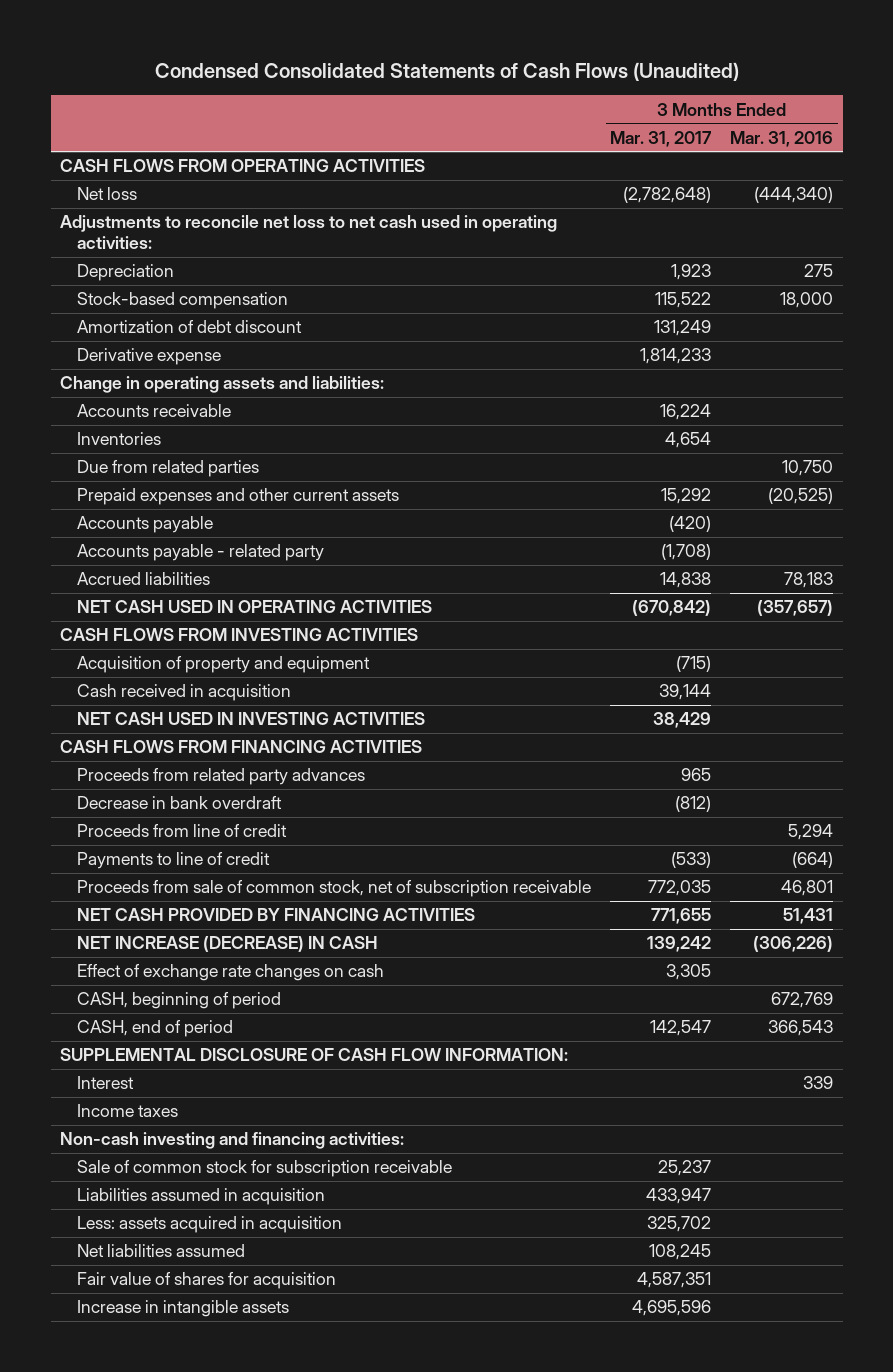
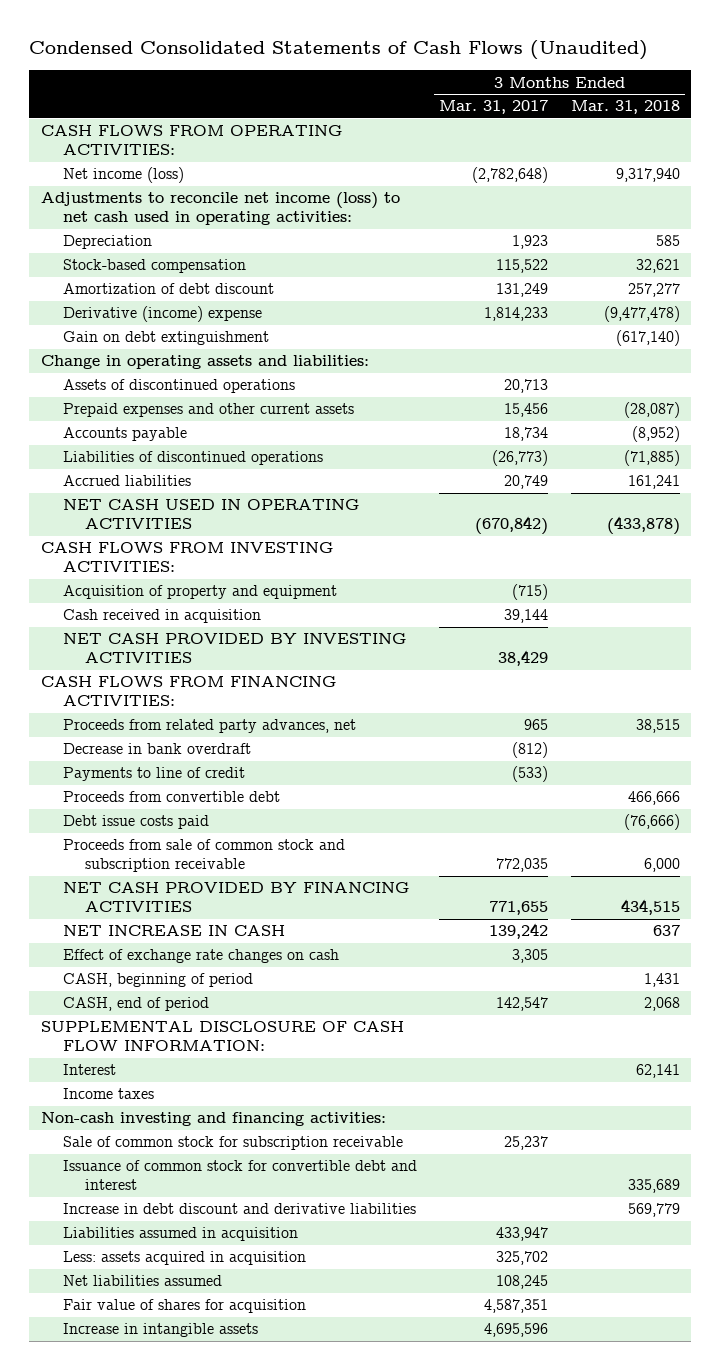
- | 3 Months Ended Mar. 31, 2017 | 3 Months Ended Mar. 31, 2016
+ | 3 Months Ended Mar. 31, 2017 | 3 Months Ended Mar. 31, 2018
- CASH FLOWS FROM OPERATING ACTIVITIES
- Net loss | (2,782,648) | (444,340)
- Adjustments to reconcile net loss to net cash used in operating activities:
+ CASH FLOWS FROM OPERATING ACTIVITIES:
+ Net income (loss) | (2,782,648) | 9,317,940
+ Adjustments to reconcile net income (loss) to net cash used in operating activities:
- Derivative expense | 1,814,233 |
+ Derivative (income) expense | 1,814,233 | (9,477,478)
+ Gain on debt extinguishment | | (617,140)
- Accounts receivable | 16,224 |
- Inventories | 4,654 |
- Due from related parties | | 10,750
- Prepaid expenses and other current assets | 15,292 | (20,525)
- Accounts payable | (420) |
- Accounts payable - related party | (1,708) |
- Accrued liabilities | 14,838 | 78,183
+ Assets of discontinued operations | 20,713 |
+ Prepaid expenses and other current assets | 15,456 | (28,087)
+ Accounts payable | 18,734 | (8,952)
+ Liabilities of discontinued operations | (26,773) | (71,885)
+ Accrued liabilities | 20,749 | 161,241
- CASH FLOWS FROM INVESTING ACTIVITIES
+ CASH FLOWS FROM INVESTING ACTIVITIES:
- NET CASH USED IN INVESTING ACTIVITIES | 38,429 |
- CASH FLOWS FROM FINANCING ACTIVITIES
- Proceeds from related party advances | 965 |
+ NET CASH PROVIDED BY INVESTING ACTIVITIES | 38,429 |
+ CASH FLOWS FROM FINANCING ACTIVITIES:
+ Proceeds from related party advances, net | 965 | 38,515
- Proceeds from line of credit | | 5,294
- Proceeds from sale of common stock, net of subscription receivable | 772,035 | 46,801
+ Proceeds from convertible debt | | 466,666
+ Debt issue costs paid | | (76,666)
+ Proceeds from sale of common stock and subscription receivable | 772,035 | 6,000
- NET INCREASE (DECREASE) IN CASH | 139,242 | (306,226)
+ NET INCREASE IN CASH | 139,242 | 637
+ Issuance of common stock for convertible debt and interest | | 335,689
+ Increase in debt discount and derivative liabilities | | 569,779

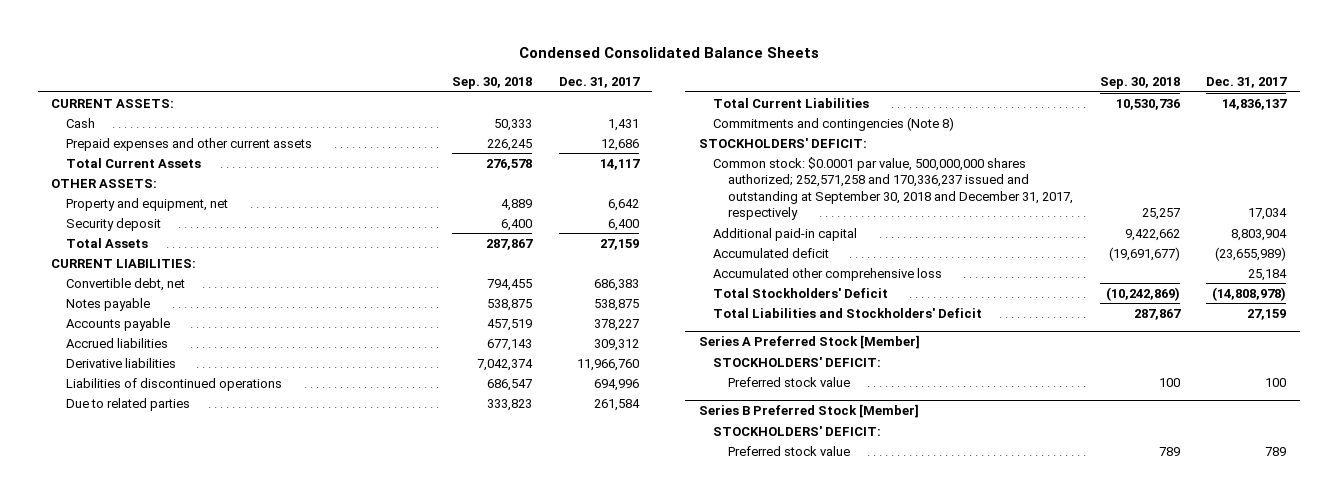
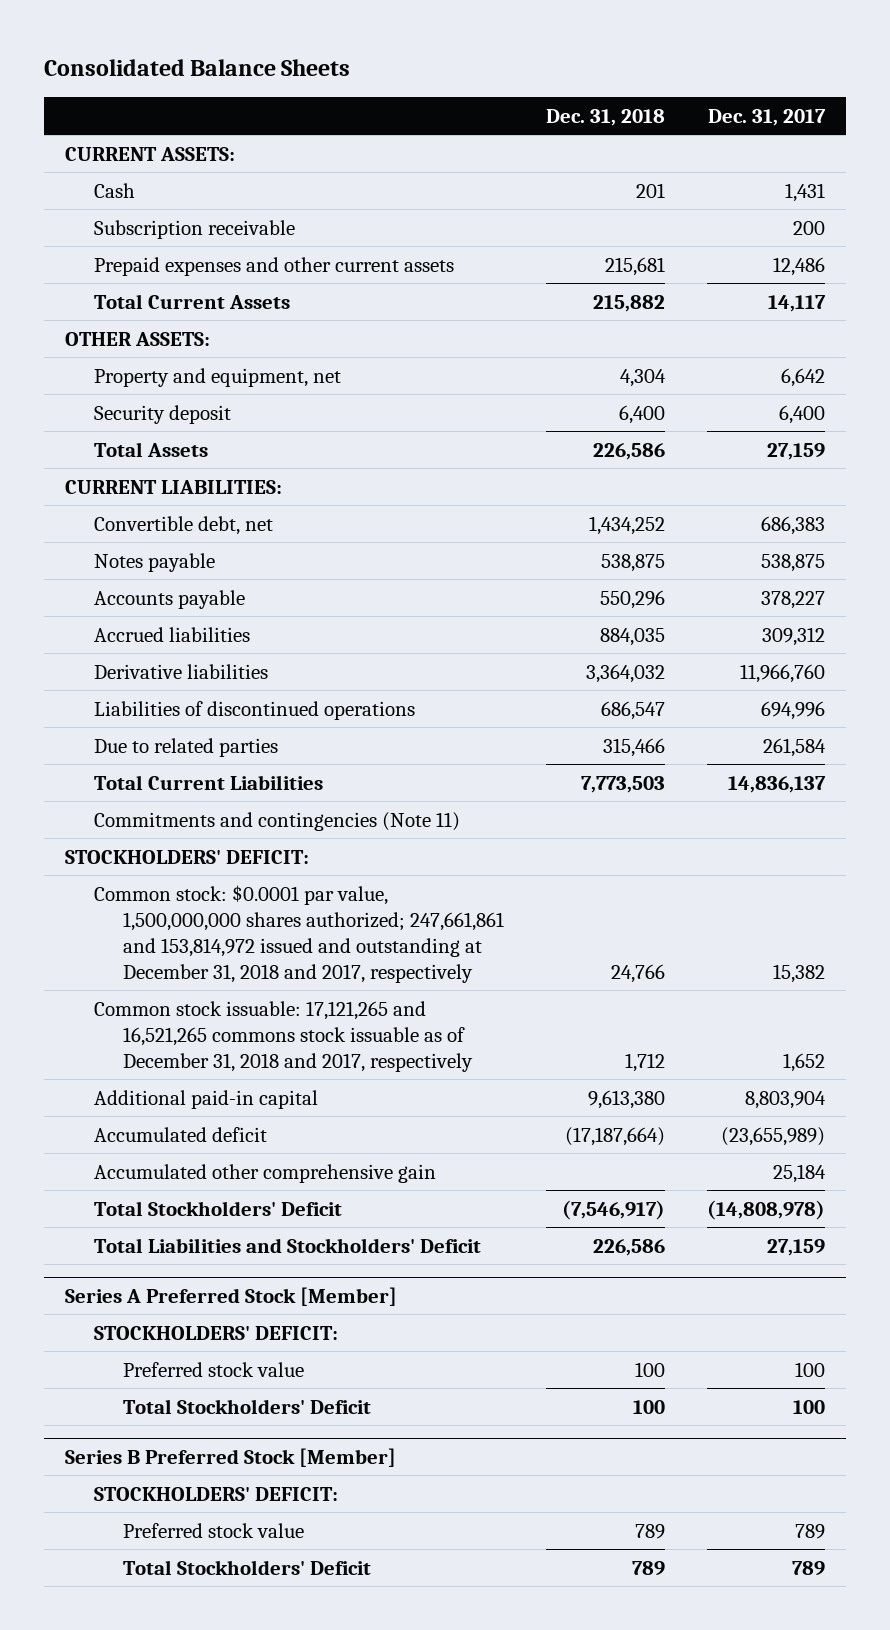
- Condensed Consolidated Balance Sheets
+ Consolidated Balance Sheets
- | Sep. 30, 2018 | Dec. 31, 2017
+ | Dec. 31, 2018 | Dec. 31, 2017
- Prepaid expenses and other current assets | 226,245 | 12,686
+ Subscription receivable | | 200
+ Prepaid expenses and other current assets | 215,681 | 12,486
- Commitments and contingencies (Note 8)
+ Commitments and contingencies (Note 11)
- Common stock: $0.0001 par value, 500,000,000 shares authorized; 252,571,258 and 170,336,237 issued and outstanding at September 30, 2018 and December 31, 2017, respectively | 25,257 | 17,034
+ Common stock: $0.0001 par value, 1,500,000,000 shares authorized; 247,661,861 and 153,814,972 issued and outstanding at December 31, 2018 and 2017, respectively | 24,766 | 15,382
+ Common stock issuable: 17,121,265 and 16,521,265 commons stock issuable as of December 31, 2018 and 2017, respectively | 1,712 | 1,652
- Accumulated other comprehensive loss | | 25,184
+ Accumulated other comprehensive gain | | 25,184
@ Series A Preferred Stock [Member]
+ Total Stockholders' Deficit | 100 | 100
@ Series B Preferred Stock [Member]
+ Total Stockholders' Deficit | 789 | 789

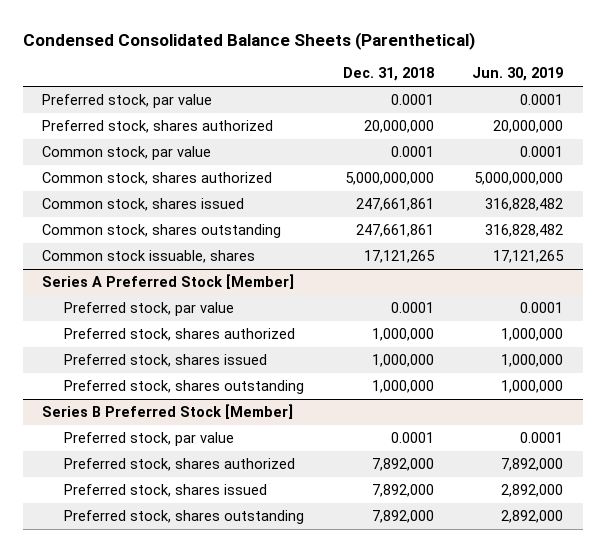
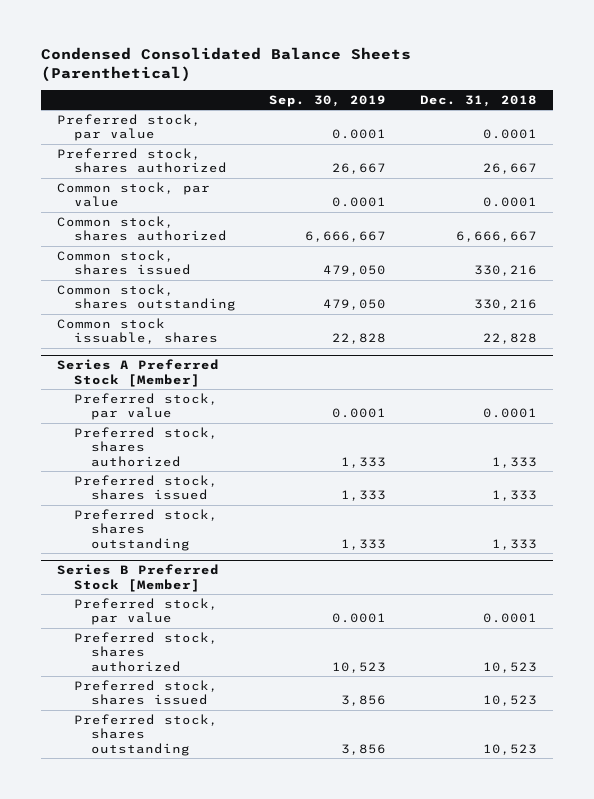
- | Dec. 31, 2018 | Jun. 30, 2019
+ | Sep. 30, 2019 | Dec. 31, 2018
- Preferred stock, shares authorized | 20,000,000 | 20,000,000
+ Preferred stock, shares authorized | 26,667 | 26,667
- Common stock, shares authorized | 5,000,000,000 | 5,000,000,000
- Common stock, shares issued | 247,661,861 | 316,828,482
- Common stock, shares outstanding | 247,661,861 | 316,828,482
- Common stock issuable, shares | 17,121,265 | 17,121,265
+ Common stock, shares authorized | 6,666,667 | 6,666,667
+ Common stock, shares issued | 479,050 | 330,216
+ Common stock, shares outstanding | 479,050 | 330,216
+ Common stock issuable, shares | 22,828 | 22,828
@ Series A Preferred Stock [Member]
- Preferred stock, shares authorized | 1,000,000 | 1,000,000
- Preferred stock, shares issued | 1,000,000 | 1,000,000
- Preferred stock, shares outstanding | 1,000,000 | 1,000,000
+ Preferred stock, shares authorized | 1,333 | 1,333
+ Preferred stock, shares issued | 1,333 | 1,333
+ Preferred stock, shares outstanding | 1,333 | 1,333
@ Series B Preferred Stock [Member]
- Preferred stock, shares authorized | 7,892,000 | 7,892,000
- Preferred stock, shares issued | 7,892,000 | 2,892,000
- Preferred stock, shares outstanding | 7,892,000 | 2,892,000
+ Preferred stock, shares authorized | 10,523 | 10,523
+ Preferred stock, shares issued | 3,856 | 10,523
+ Preferred stock, shares outstanding | 3,856 | 10,523

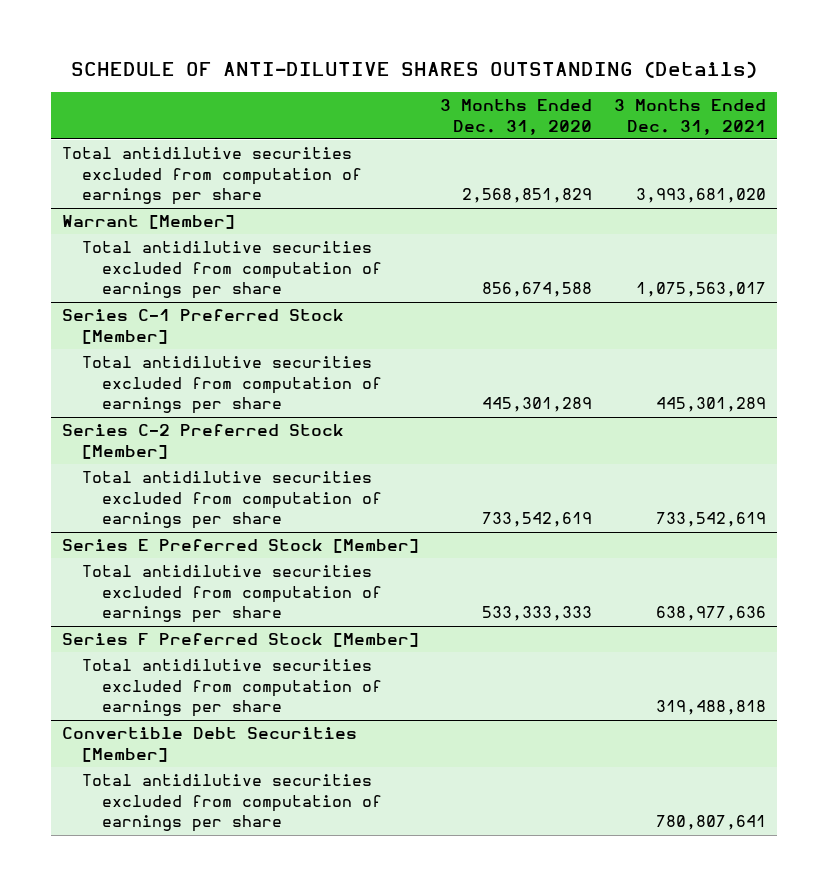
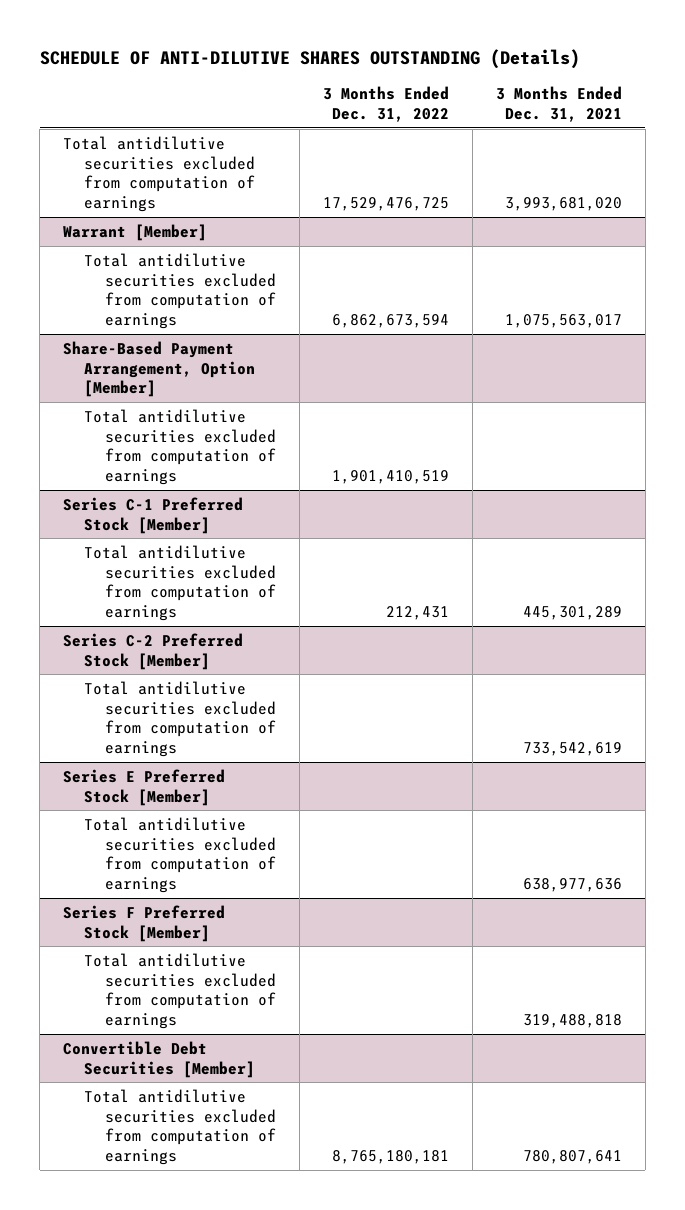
- | 3 Months Ended Dec. 31, 2020 | 3 Months Ended Dec. 31, 2021
+ | 3 Months Ended Dec. 31, 2022 | 3 Months Ended Dec. 31, 2021
- Total antidilutive securities excluded from computation of earnings per share | 2,568,851,829 | 3,993,681,020
+ Total antidilutive securities excluded from computation of earnings | 17,529,476,725 | 3,993,681,020
@ Warrant [Member]
- Total antidilutive securities excluded from computation of earnings per share | 856,674,588 | 1,075,563,017
+ Total antidilutive securities excluded from computation of earnings | 6,862,673,594 | 1,075,563,017
+ Share-Based Payment Arrangement, Option [Member]
+ Total antidilutive securities excluded from computation of earnings | 1,901,410,519 |
@ Series C-1 Preferred Stock [Member]
- Total antidilutive securities excluded from computation of earnings per share | 445,301,289 | 445,301,289
+ Total antidilutive securities excluded from computation of earnings | 212,431 | 445,301,289
@ Series C-2 Preferred Stock [Member]
- Total antidilutive securities excluded from computation of earnings per share | 733,542,619 | 733,542,619
+ Total antidilutive securities excluded from computation of earnings | | 733,542,619
@ Series E Preferred Stock [Member]
- Total antidilutive securities excluded from computation of earnings per share | 533,333,333 | 638,977,636
+ Total antidilutive securities excluded from computation of earnings | | 638,977,636
@ Series F Preferred Stock [Member]
- Total antidilutive securities excluded from computation of earnings per share | | 319,488,818
+ Total antidilutive securities excluded from computation of earnings | | 319,488,818
@ Convertible Debt Securities [Member]
- Total antidilutive securities excluded from computation of earnings per share | | 780,807,641
+ Total antidilutive securities excluded from computation of earnings | 8,765,180,181 | 780,807,641

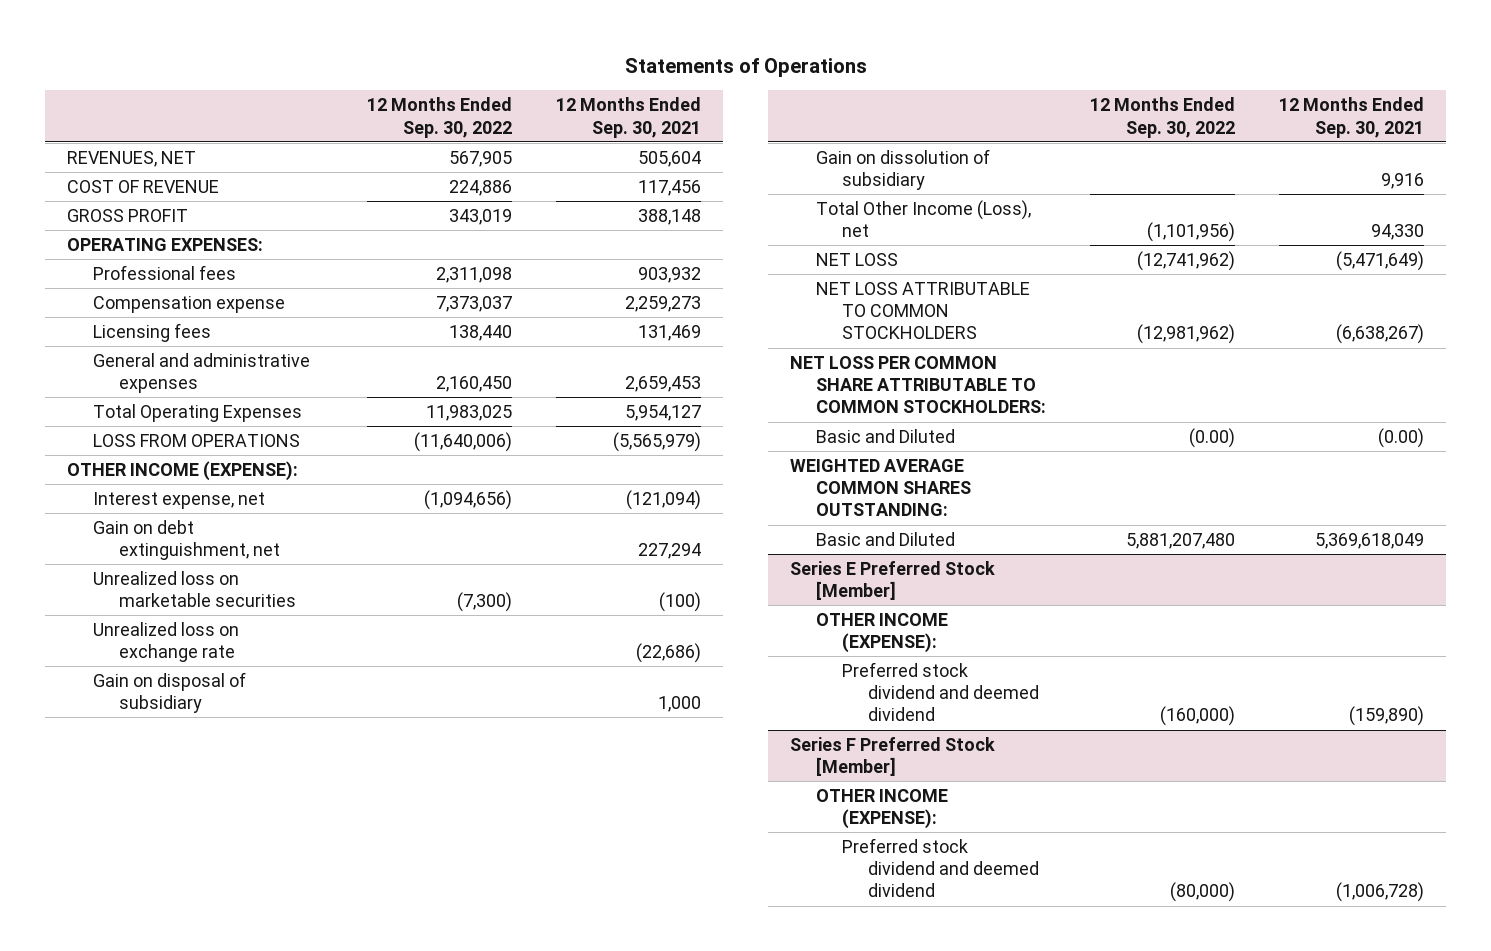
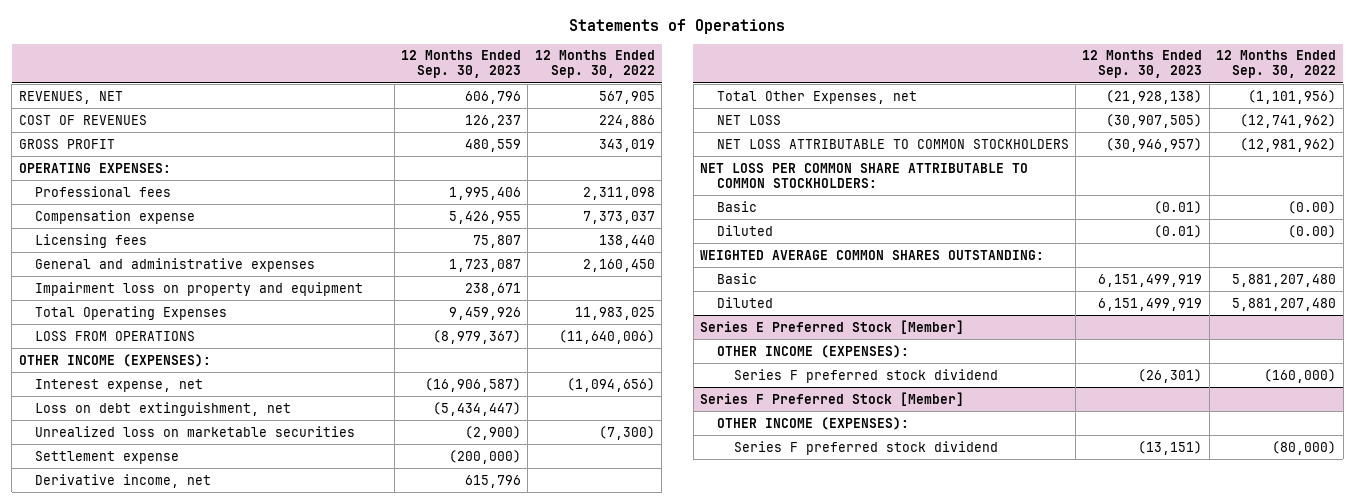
- | 12 Months Ended Sep. 30, 2022 | 12 Months Ended Sep. 30, 2021
+ | 12 Months Ended Sep. 30, 2023 | 12 Months Ended Sep. 30, 2022
- COST OF REVENUE | 224,886 | 117,456
+ COST OF REVENUES | 126,237 | 224,886
+ Impairment loss on property and equipment | 238,671 |
- OTHER INCOME (EXPENSE):
+ OTHER INCOME (EXPENSES):
- Gain on debt extinguishment, net | | 227,294
+ Loss on debt extinguishment, net | (5,434,447) |
- Unrealized loss on exchange rate | | (22,686)
- Gain on disposal of subsidiary | | 1,000
- Gain on dissolution of subsidiary | | 9,916
- Total Other Income (Loss), net | (1,101,956) | 94,330
+ Settlement expense | (200,000) |
+ Derivative income, net | 615,796 |
+ Total Other Expenses, net | (21,928,138) | (1,101,956)
- Basic and Diluted | (0.00) | (0.00)
+ Basic | (0.01) | (0.00)
+ Diluted | (0.01) | (0.00)
- Basic and Diluted | 5,881,207,480 | 5,369,618,049
+ Basic | 6,151,499,919 | 5,881,207,480
+ Diluted | 6,151,499,919 | 5,881,207,480
@ Series E Preferred Stock [Member]
- OTHER INCOME (EXPENSE):
- Preferred stock dividend and deemed dividend | (160,000) | (159,890)
+ OTHER INCOME (EXPENSES):
+ Series F preferred stock dividend | (26,301) | (160,000)
@ Series F Preferred Stock [Member]
- OTHER INCOME (EXPENSE):
- Preferred stock dividend and deemed dividend | (80,000) | (1,006,728)
+ OTHER INCOME (EXPENSES):
+ Series F preferred stock dividend | (13,151) | (80,000)

